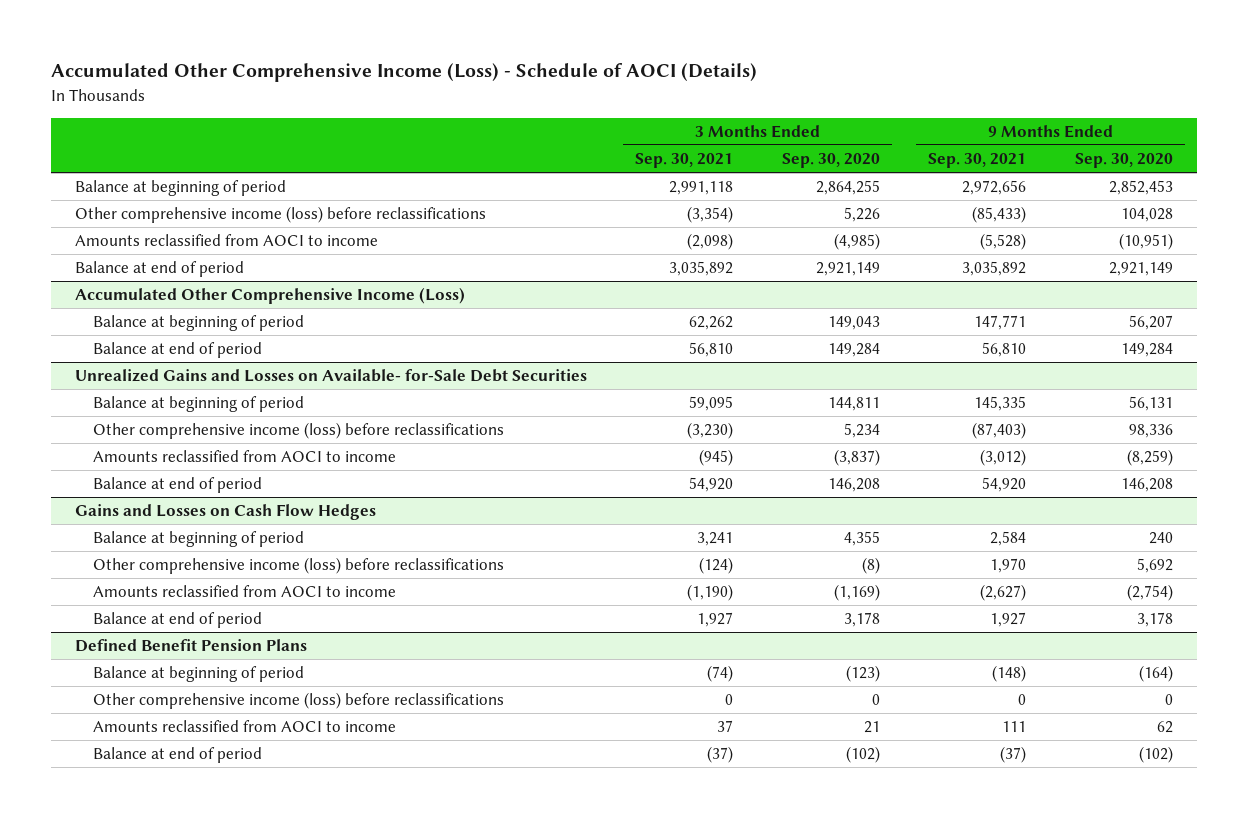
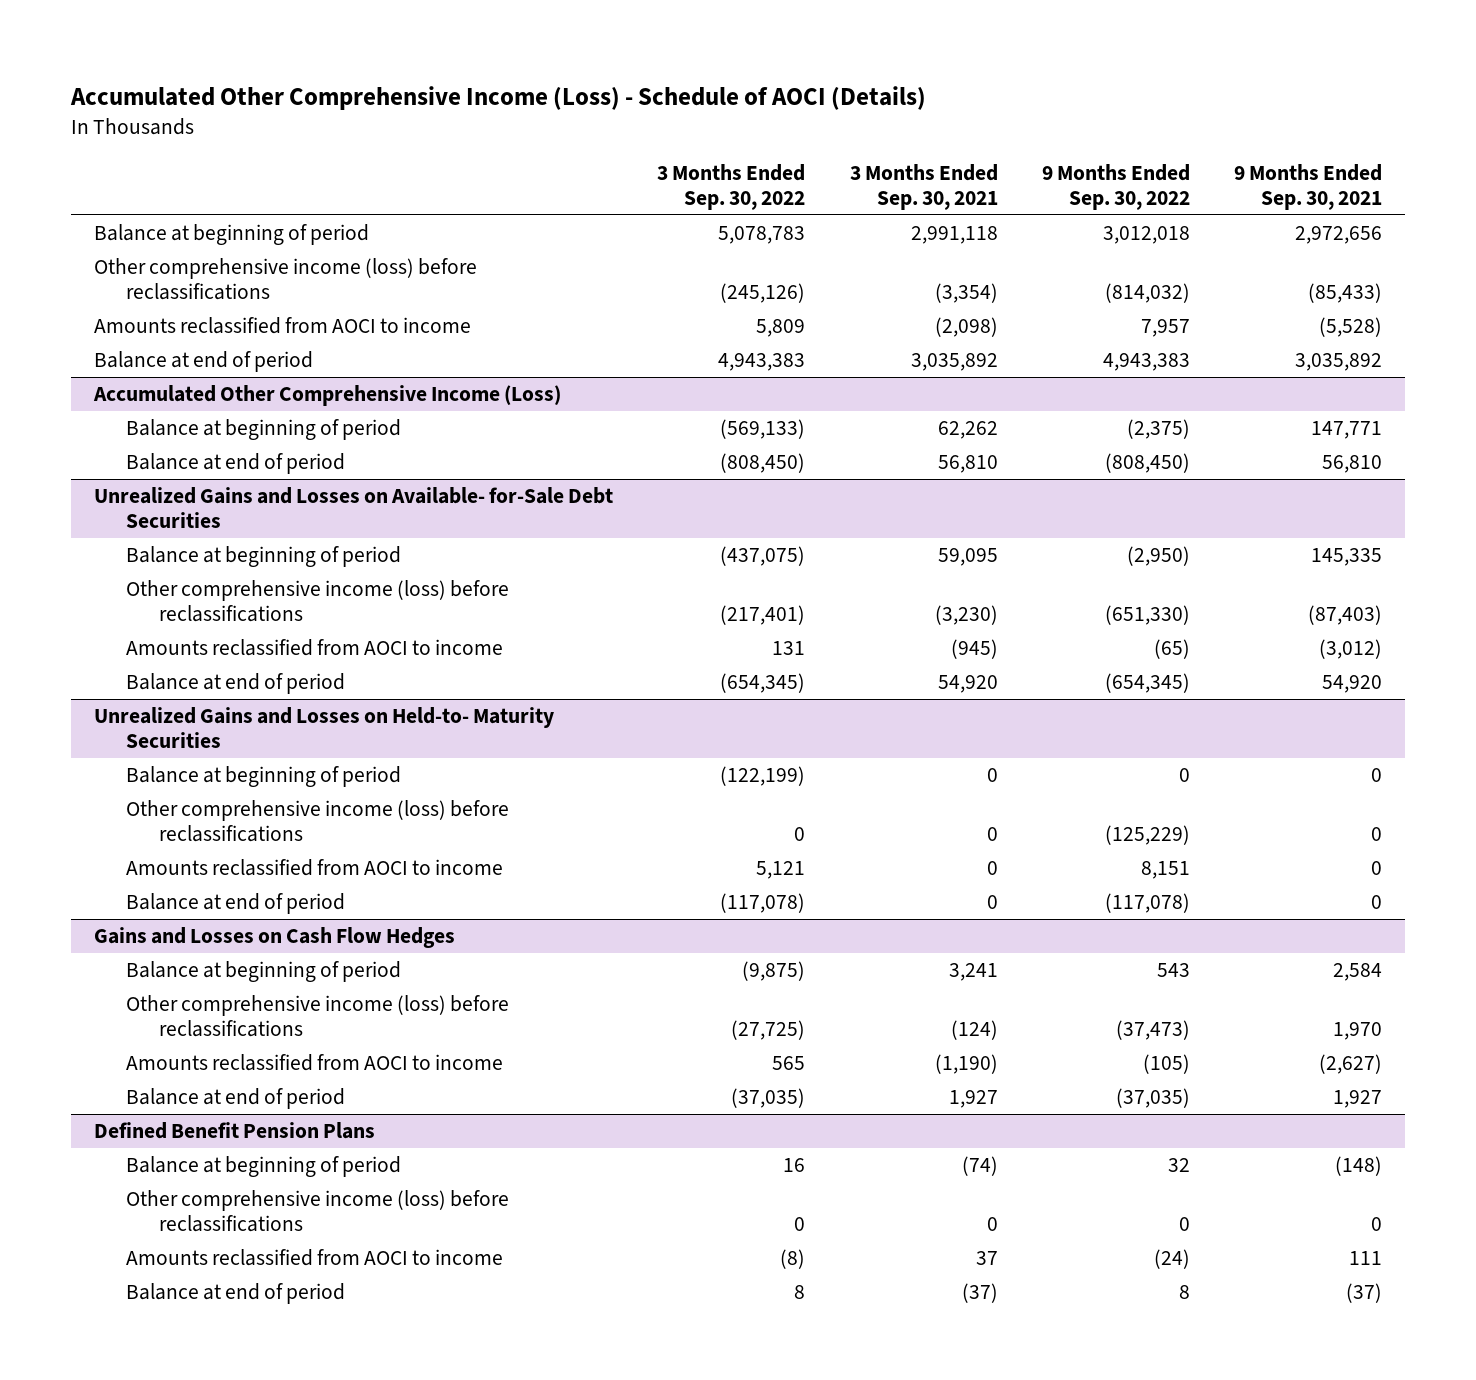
- | 3 Months Ended Sep. 30, 2021 | 3 Months Ended Sep. 30, 2020 | 9 Months Ended Sep. 30, 2021 | 9 Months Ended Sep. 30, 2020
+ | 3 Months Ended Sep. 30, 2022 | 3 Months Ended Sep. 30, 2021 | 9 Months Ended Sep. 30, 2022 | 9 Months Ended Sep. 30, 2021
+ Unrealized Gains and Losses on Held-to- Maturity Securities
+ Balance at beginning of period | (122,199) | 0 | 0 | 0
+ Other comprehensive income (loss) before reclassifications | 0 | 0 | (125,229) | 0
+ Amounts reclassified from AOCI to income | 5,121 | 0 | 8,151 | 0
+ Balance at end of period | (117,078) | 0 | (117,078) | 0

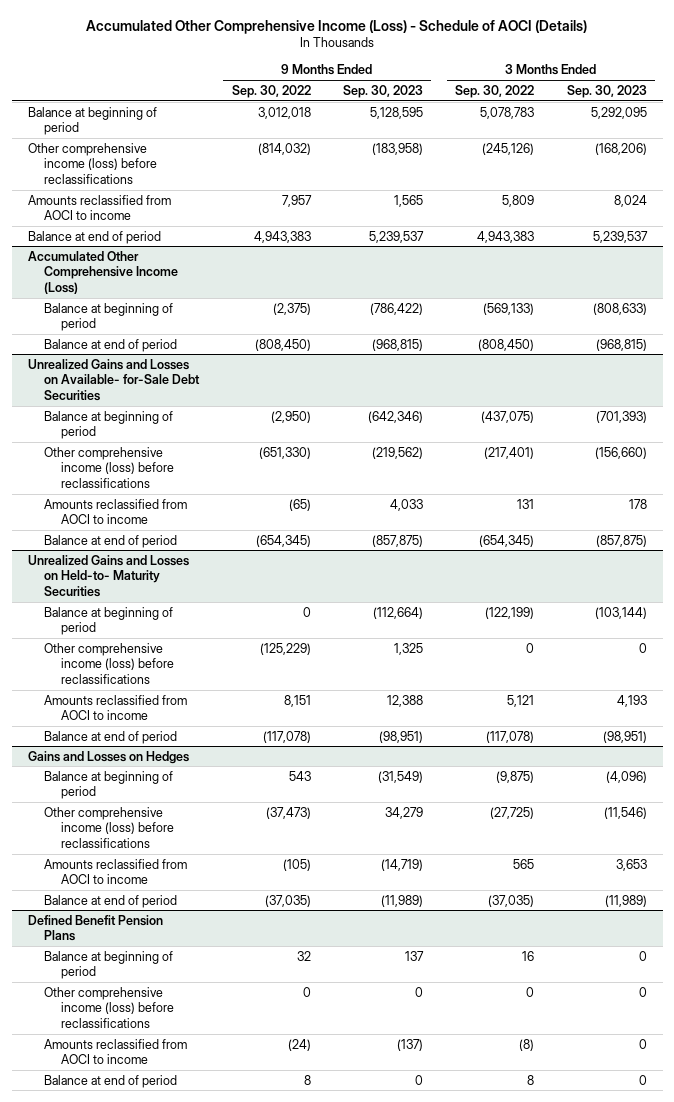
- | 3 Months Ended Sep. 30, 2022 | 3 Months Ended Sep. 30, 2021 | 9 Months Ended Sep. 30, 2022 | 9 Months Ended Sep. 30, 2021
+ | 9 Months Ended Sep. 30, 2022 | 9 Months Ended Sep. 30, 2023 | 3 Months Ended Sep. 30, 2022 | 3 Months Ended Sep. 30, 2023
- Gains and Losses on Cash Flow Hedges
+ Gains and Losses on Hedges

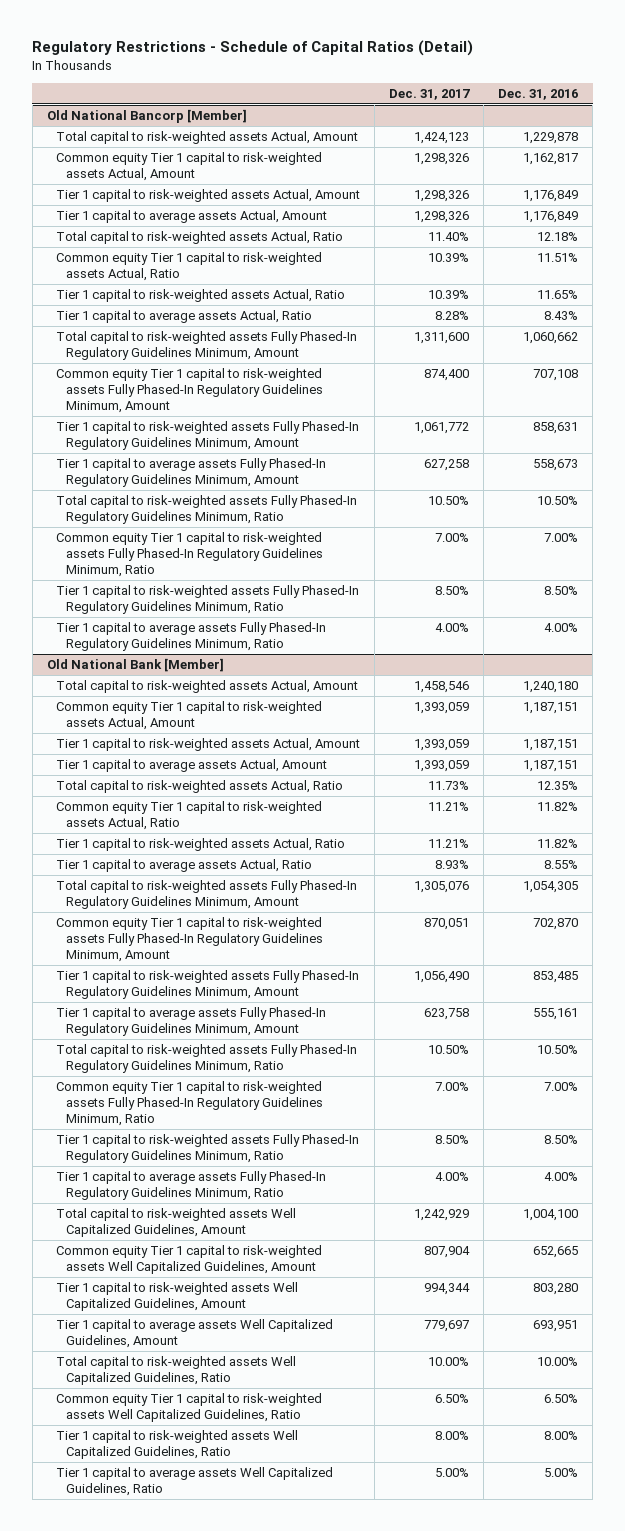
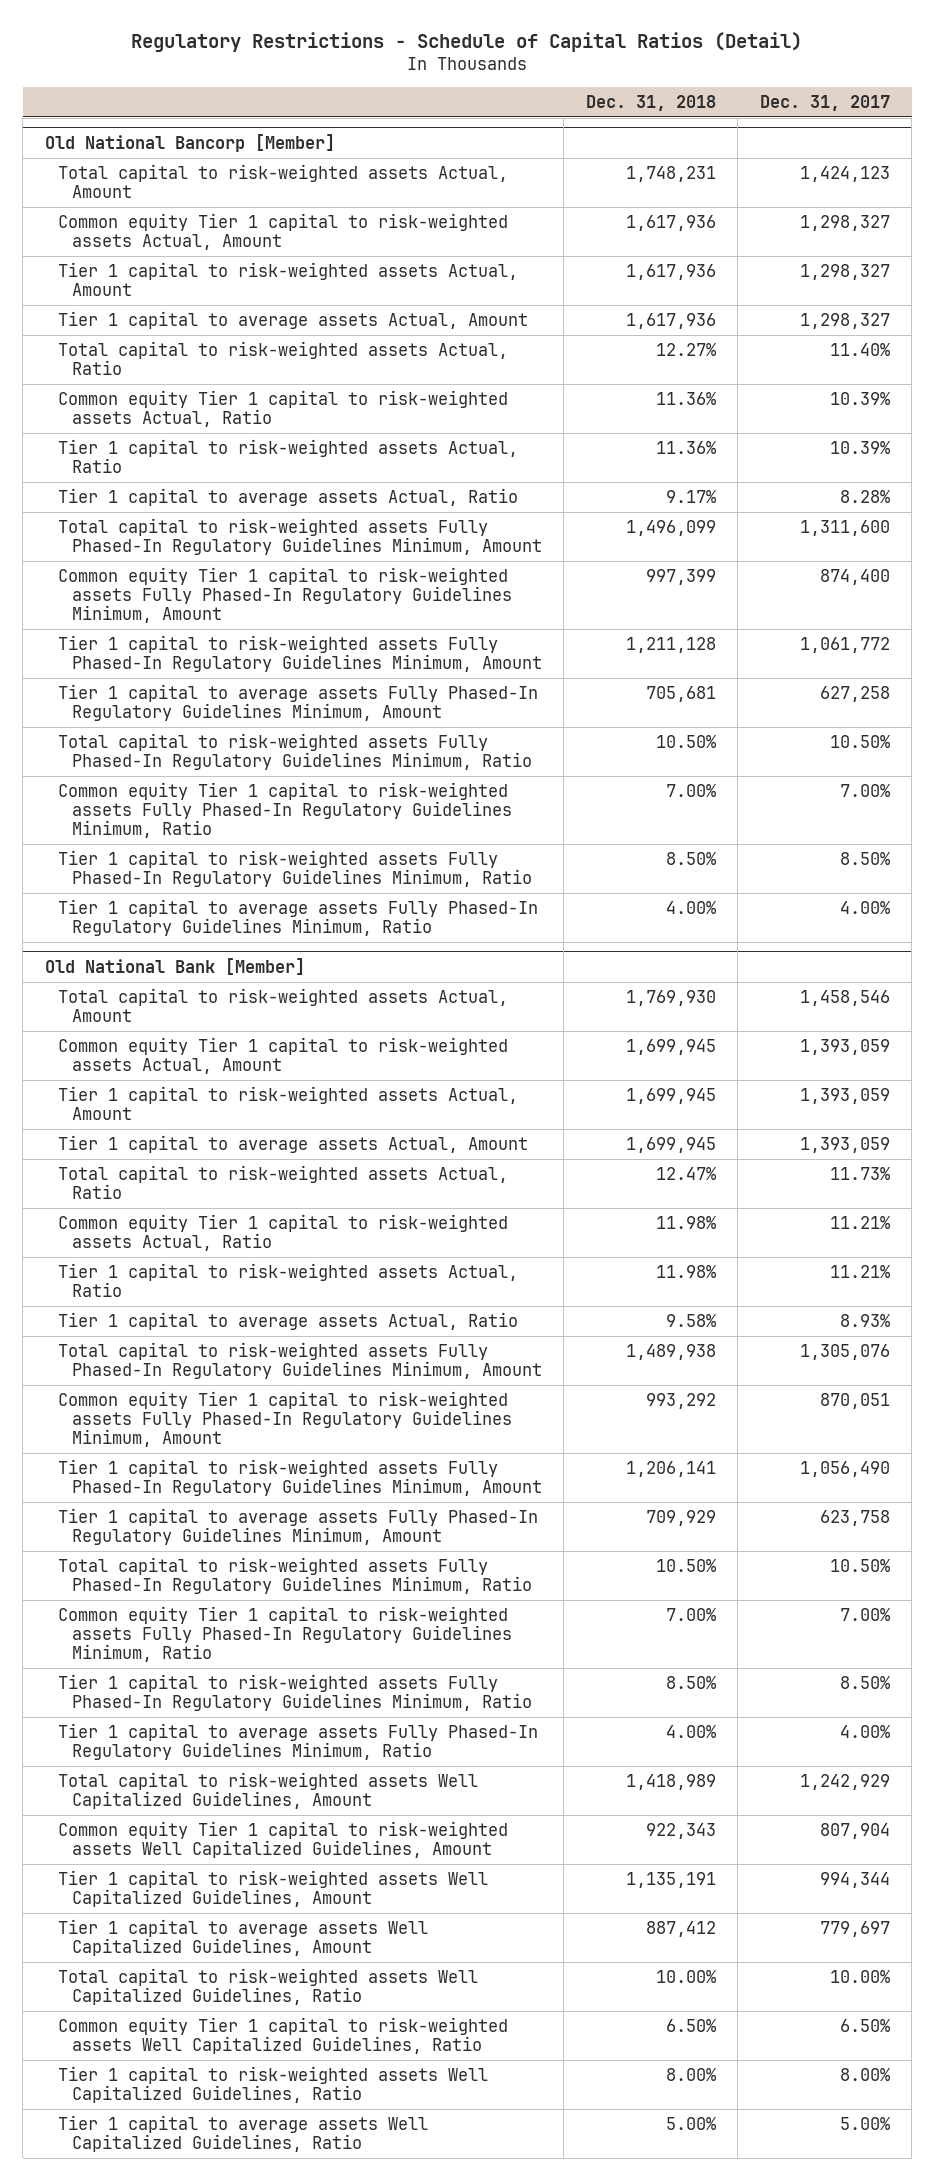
- | Dec. 31, 2017 | Dec. 31, 2016
+ | Dec. 31, 2018 | Dec. 31, 2017
@ Old National Bancorp [Member]
- Common equity Tier 1 capital to risk-weighted assets Actual, Amount | 1,298,326 | 1,162,817
- Tier 1 capital to risk-weighted assets Actual, Amount | 1,298,326 | 1,176,849
- Tier 1 capital to average assets Actual, Amount | 1,298,326 | 1,176,849
+ Common equity Tier 1 capital to risk-weighted assets Actual, Amount | 1,617,936 | 1,298,327
+ Tier 1 capital to risk-weighted assets Actual, Amount | 1,617,936 | 1,298,327
+ Tier 1 capital to average assets Actual, Amount | 1,617,936 | 1,298,327

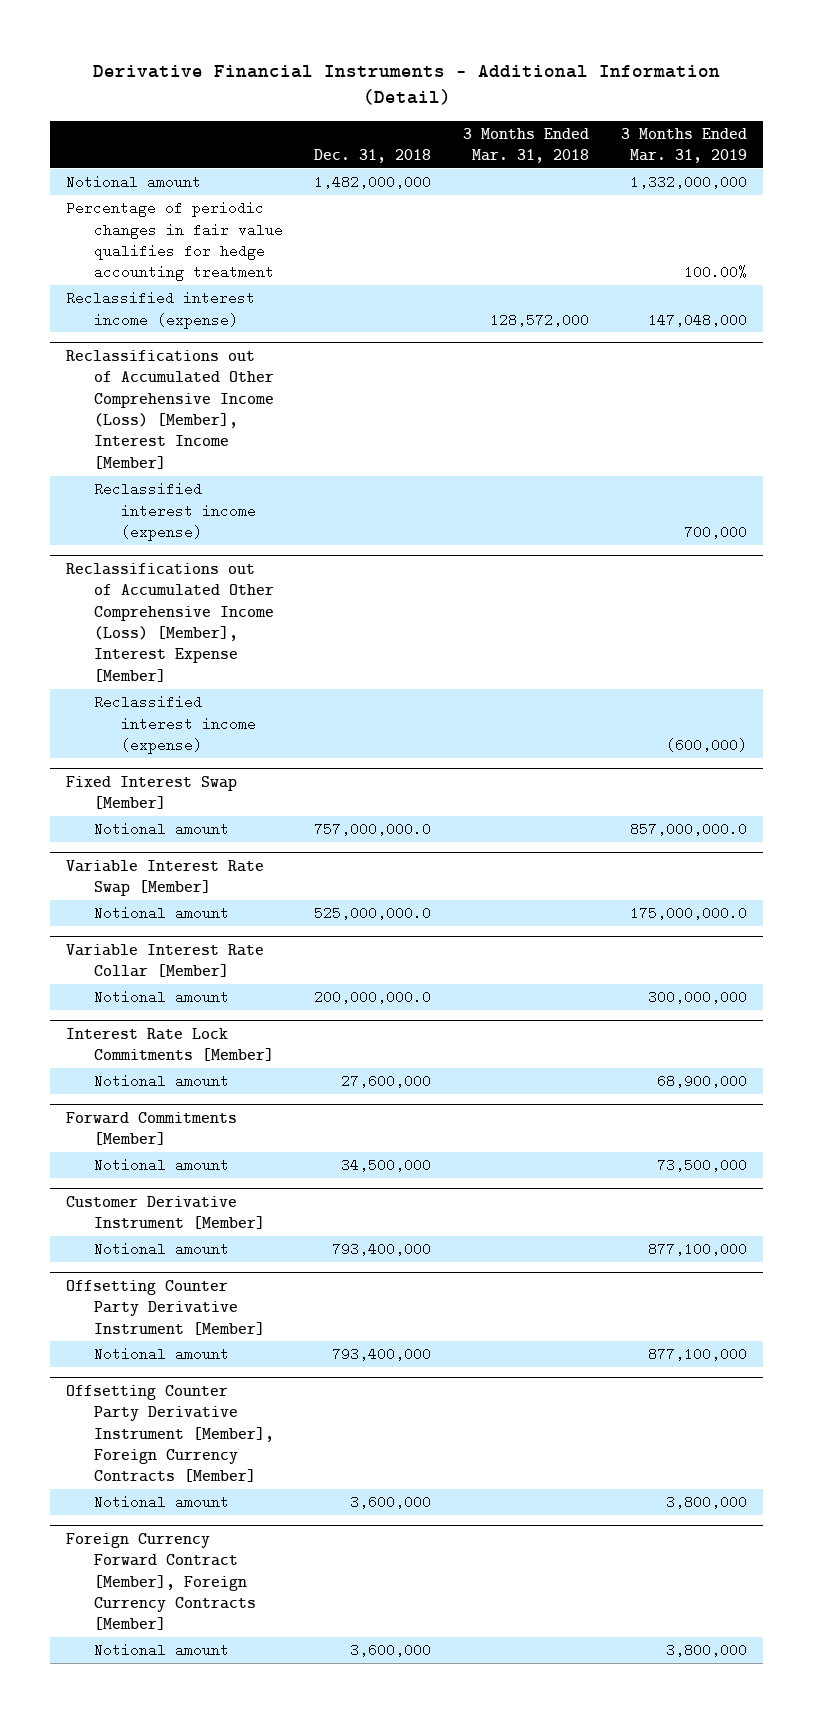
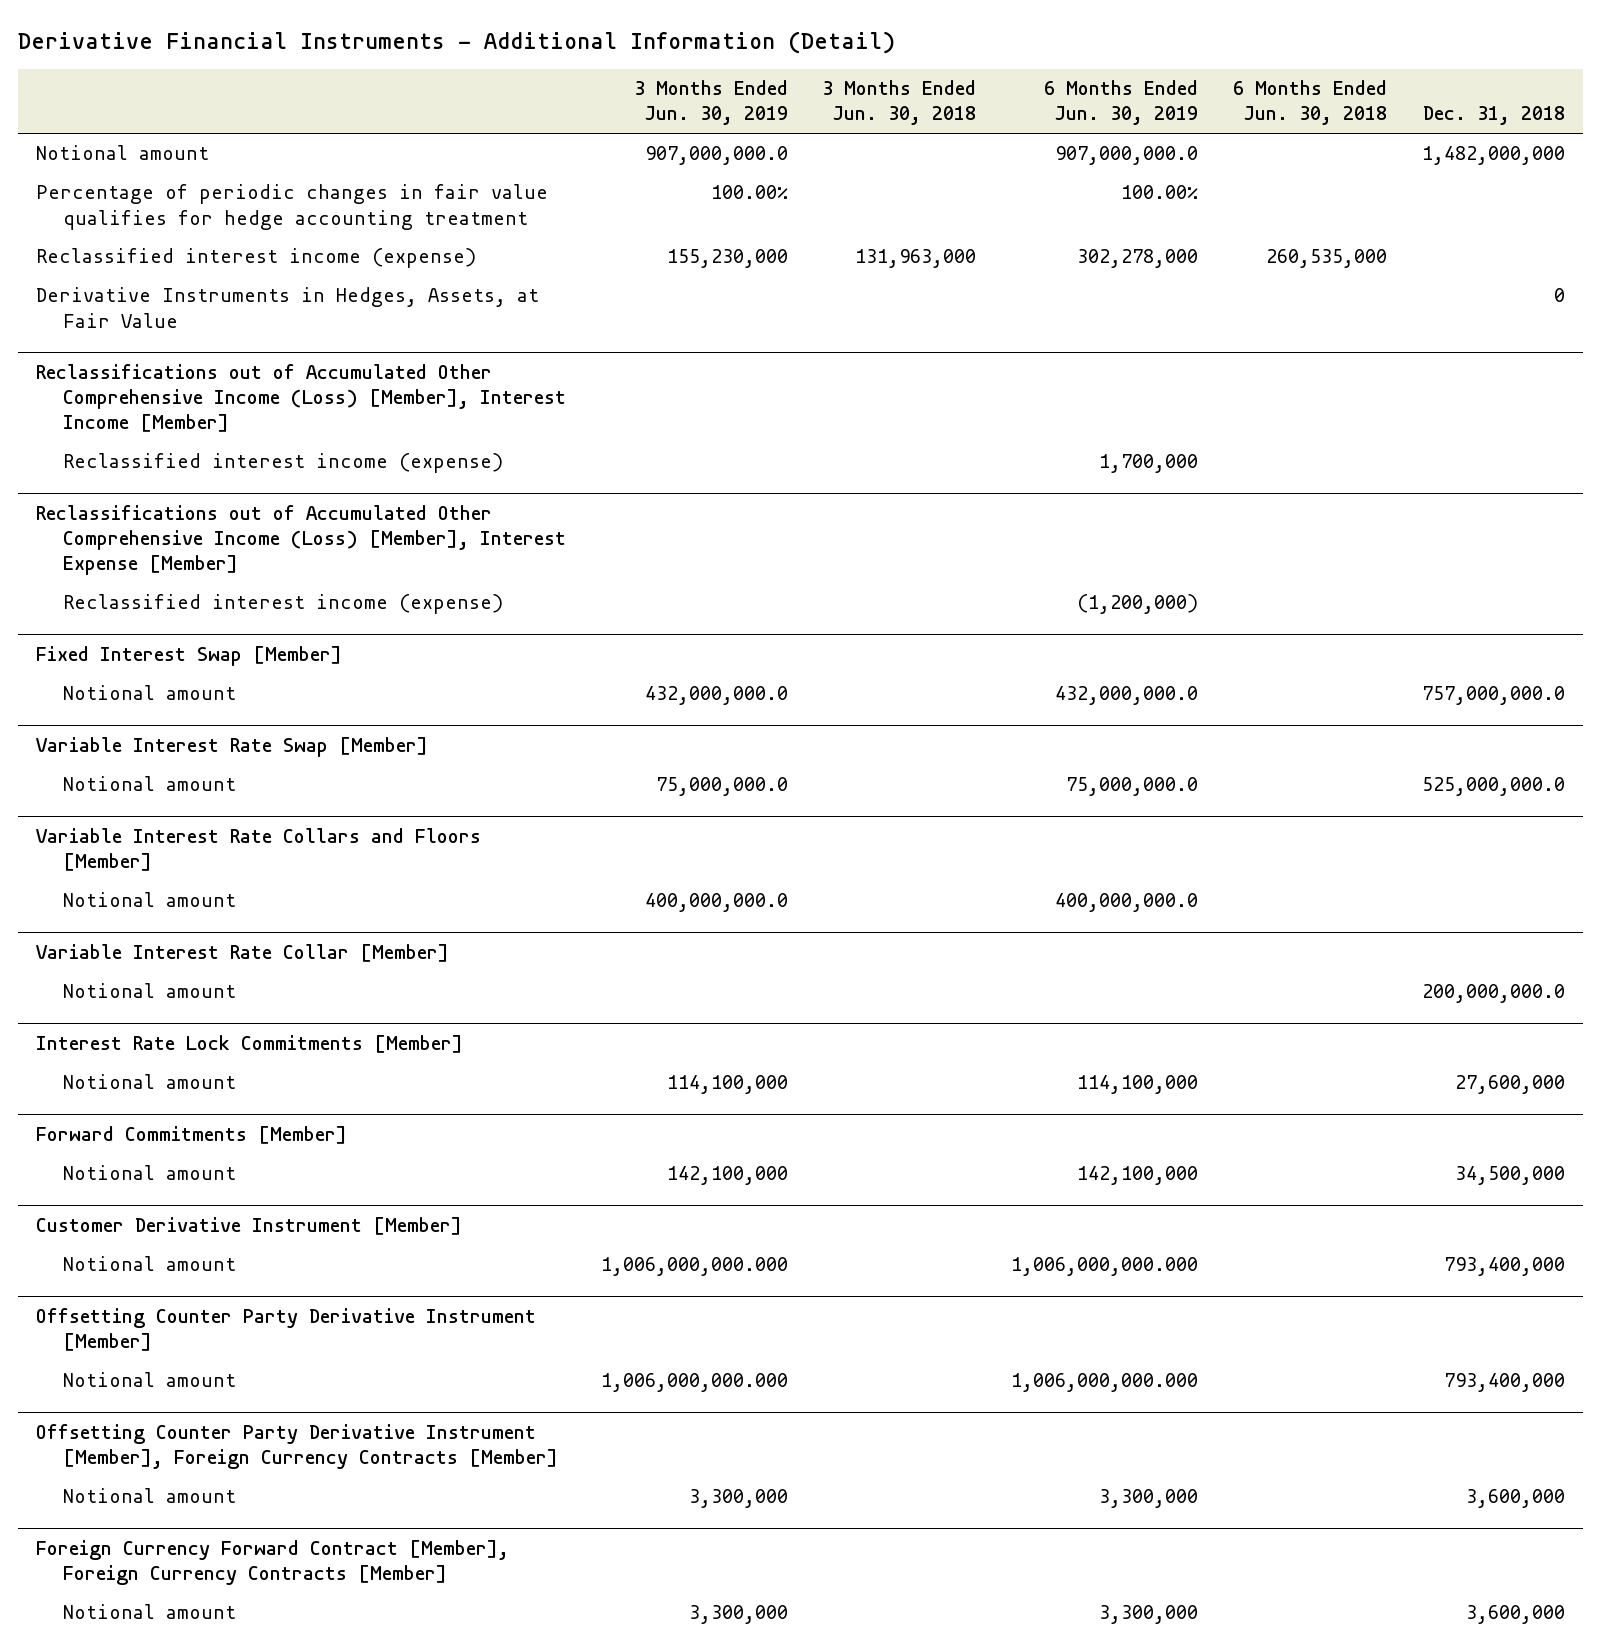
- | Dec. 31, 2018 | 3 Months Ended Mar. 31, 2018 | 3 Months Ended Mar. 31, 2019
+ | 3 Months Ended Jun. 30, 2019 | 3 Months Ended Jun. 30, 2018 | 6 Months Ended Jun. 30, 2019 | 6 Months Ended Jun. 30, 2018 | Dec. 31, 2018
+ Derivative Instruments in Hedges, Assets, at Fair Value | | | | | 0
+ Variable Interest Rate Collars and Floors [Member]
+ Notional amount | 400,000,000.0 | | 400,000,000.0 | |

